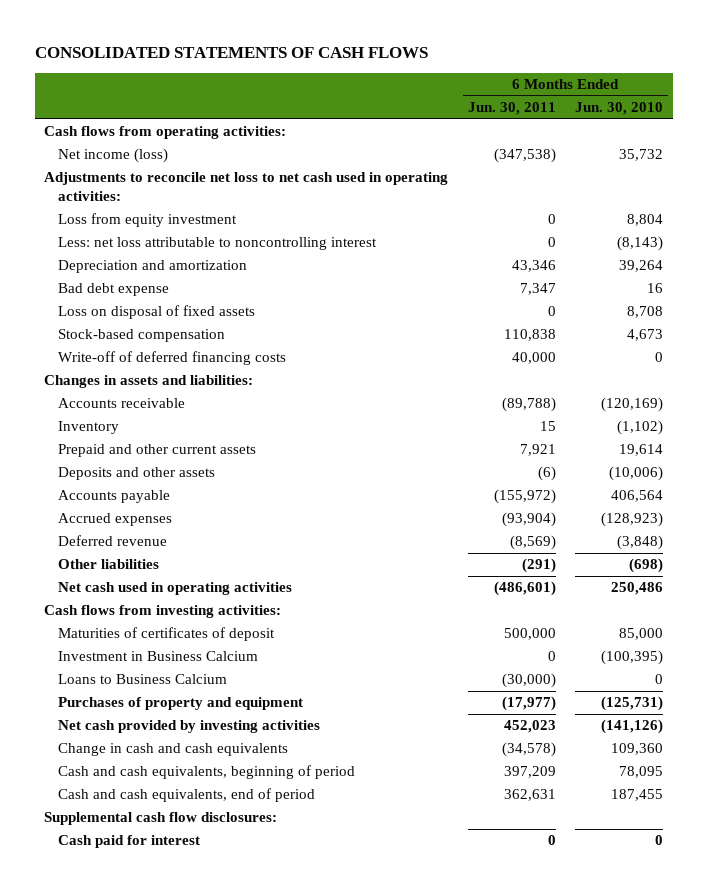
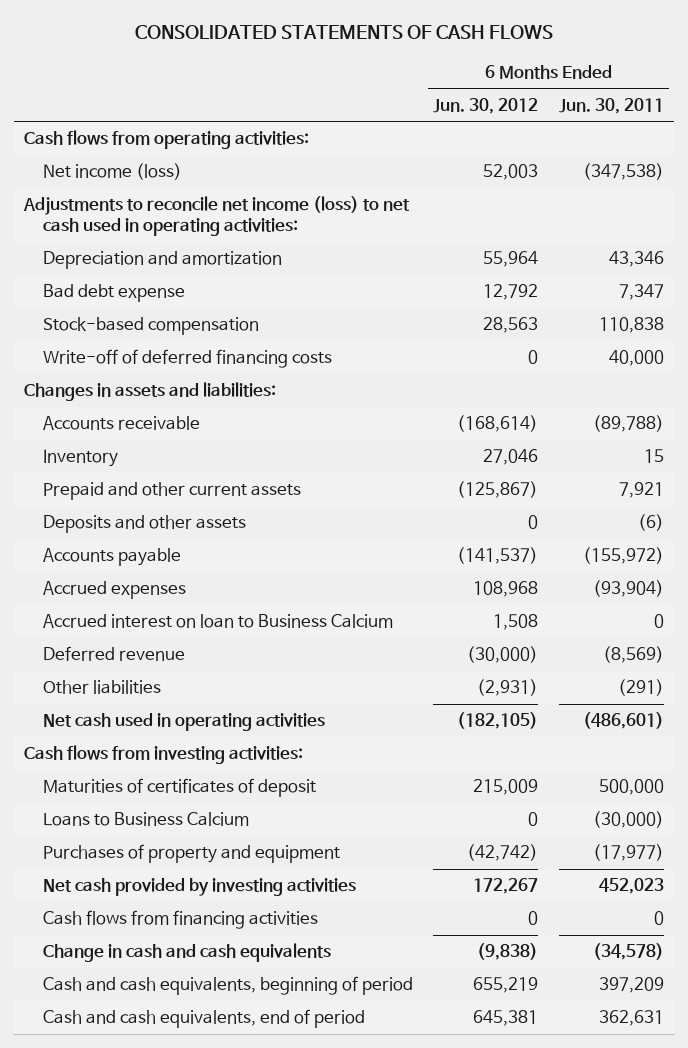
- | 6 Months Ended Jun. 30, 2011 | 6 Months Ended Jun. 30, 2010
+ | 6 Months Ended Jun. 30, 2012 | 6 Months Ended Jun. 30, 2011
- Adjustments to reconcile net loss to net cash used in operating activities:
- Loss from equity investment | 0 | 8,804
- Less: net loss attributable to noncontrolling interest | 0 | (8,143)
+ Adjustments to reconcile net income (loss) to net cash used in operating activities:
- Loss on disposal of fixed assets | 0 | 8,708
+ Accrued interest on loan to Business Calcium | 1,508 | 0
- Investment in Business Calcium | 0 | (100,395)
+ Cash flows from financing activities | 0 | 0
- Supplemental cash flow disclosures:
- Cash paid for interest | 0 | 0

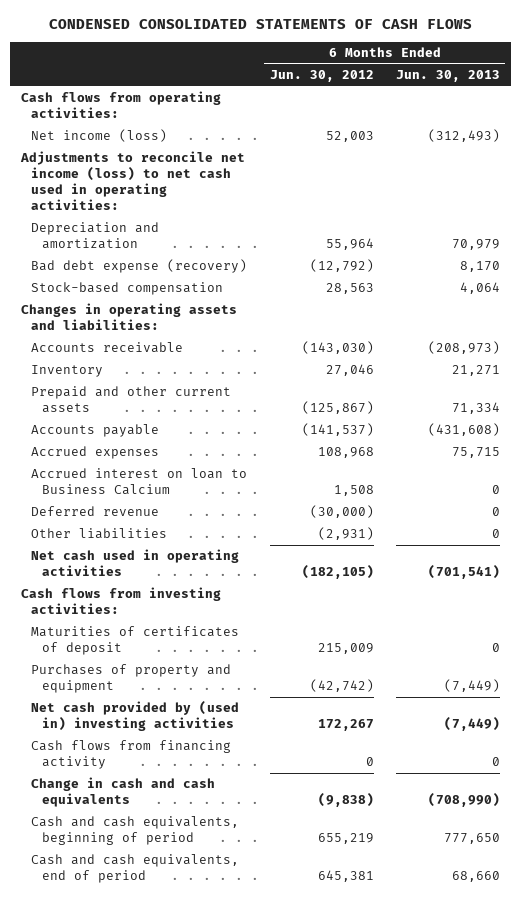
- CONSOLIDATED STATEMENTS OF CASH FLOWS
+ CONDENSED CONSOLIDATED STATEMENTS OF CASH FLOWS
- | 6 Months Ended Jun. 30, 2012 | 6 Months Ended Jun. 30, 2011
+ | 6 Months Ended Jun. 30, 2012 | 6 Months Ended Jun. 30, 2013
- Bad debt expense | 12,792 | 7,347
+ Bad debt expense (recovery) | (12,792) | 8,170
- Write-off of deferred financing costs | 0 | 40,000
- Changes in assets and liabilities:
- Accounts receivable | (168,614) | (89,788)
+ Changes in operating assets and liabilities:
+ Accounts receivable | (143,030) | (208,973)
- Deposits and other assets | 0 | (6)
- Loans to Business Calcium | 0 | (30,000)
- Net cash provided by investing activities | 172,267 | 452,023
- Cash flows from financing activities | 0 | 0
+ Net cash provided by (used in) investing activities | 172,267 | (7,449)
+ Cash flows from financing activity | 0 | 0

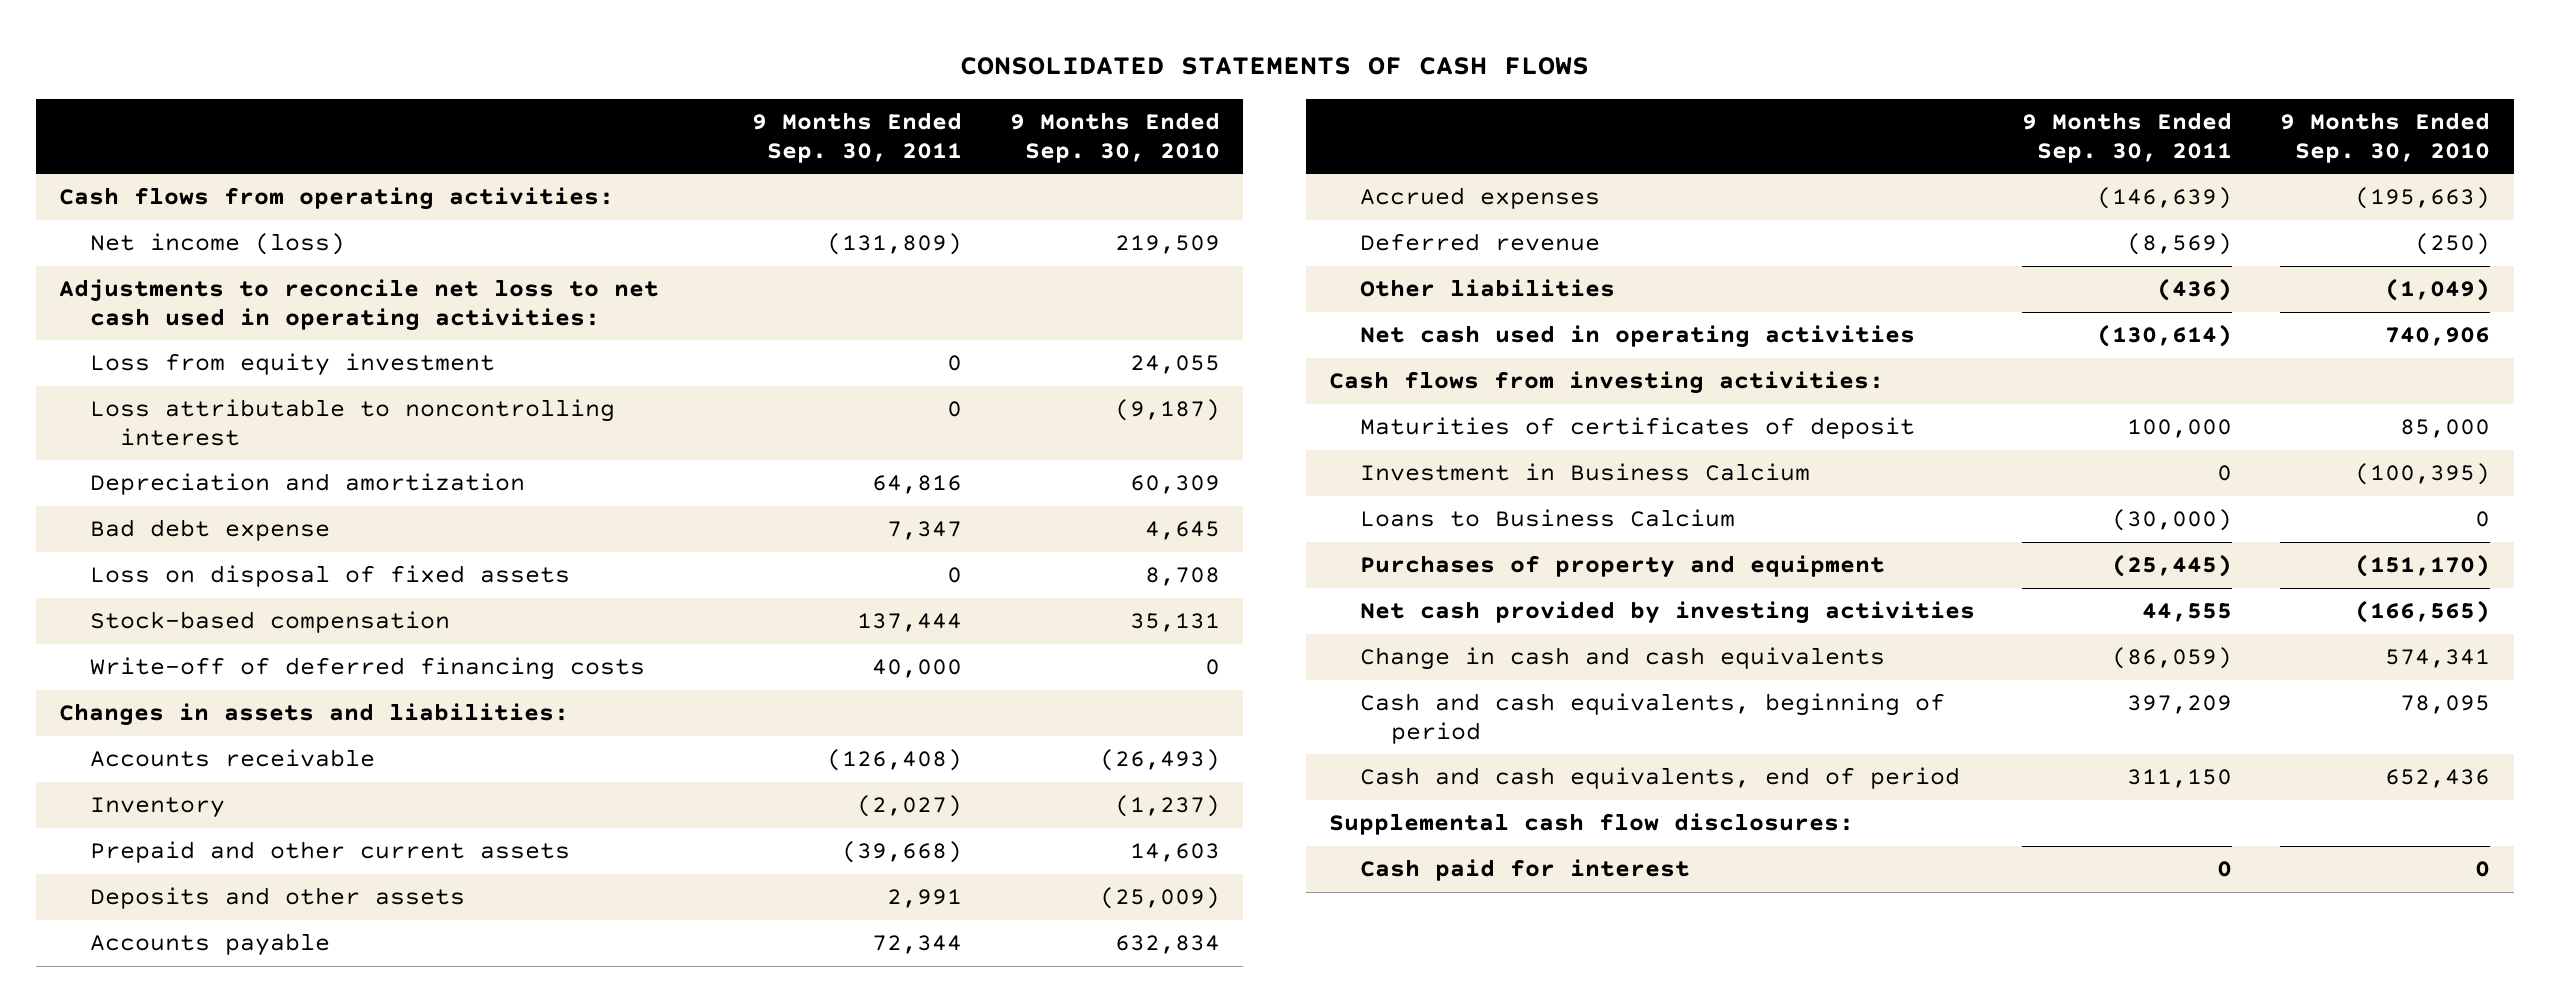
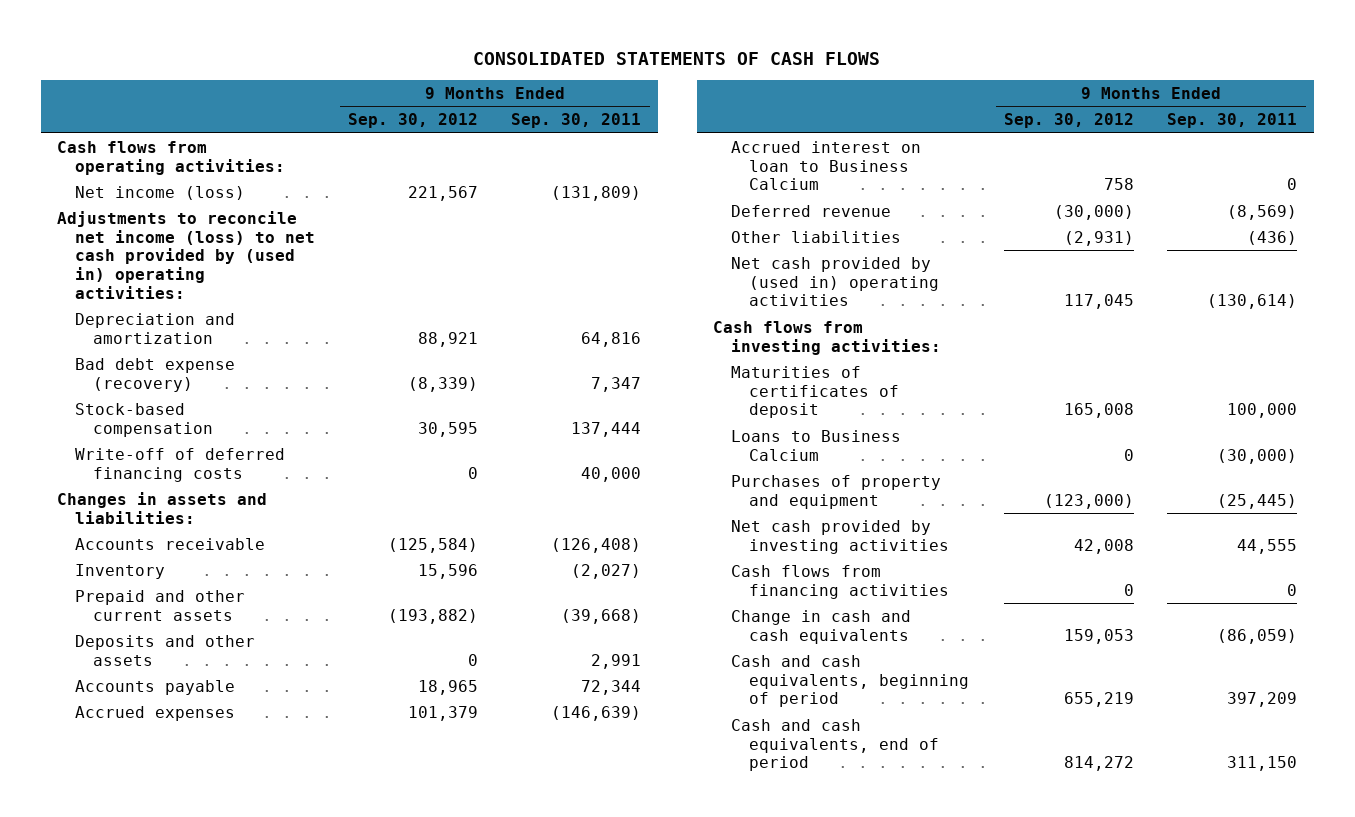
- | 9 Months Ended Sep. 30, 2011 | 9 Months Ended Sep. 30, 2010
+ | 9 Months Ended Sep. 30, 2012 | 9 Months Ended Sep. 30, 2011
- Adjustments to reconcile net loss to net cash used in operating activities:
- Loss from equity investment | 0 | 24,055
- Loss attributable to noncontrolling interest | 0 | (9,187)
+ Adjustments to reconcile net income (loss) to net cash provided by (used in) operating activities:
- Bad debt expense | 7,347 | 4,645
- Loss on disposal of fixed assets | 0 | 8,708
+ Bad debt expense (recovery) | (8,339) | 7,347
+ Accrued interest on loan to Business Calcium | 758 | 0
- Net cash used in operating activities | (130,614) | 740,906
+ Net cash provided by (used in) operating activities | 117,045 | (130,614)
- Investment in Business Calcium | 0 | (100,395)
+ Cash flows from financing activities | 0 | 0
- Supplemental cash flow disclosures:
- Cash paid for interest | 0 | 0

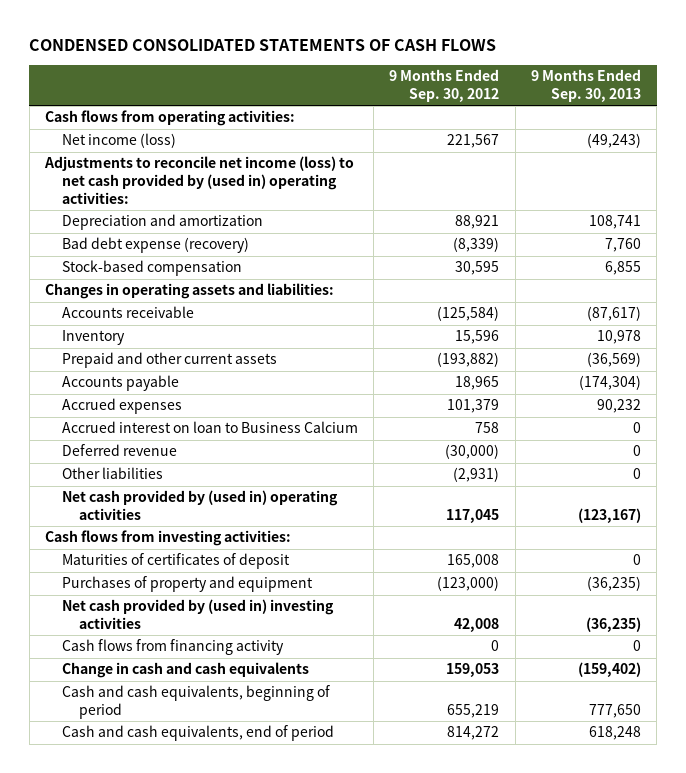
- CONSOLIDATED STATEMENTS OF CASH FLOWS
+ CONDENSED CONSOLIDATED STATEMENTS OF CASH FLOWS
- | 9 Months Ended Sep. 30, 2012 | 9 Months Ended Sep. 30, 2011
+ | 9 Months Ended Sep. 30, 2012 | 9 Months Ended Sep. 30, 2013
- Write-off of deferred financing costs | 0 | 40,000
- Changes in assets and liabilities:
+ Changes in operating assets and liabilities:
- Deposits and other assets | 0 | 2,991
- Loans to Business Calcium | 0 | (30,000)
- Net cash provided by investing activities | 42,008 | 44,555
- Cash flows from financing activities | 0 | 0
+ Net cash provided by (used in) investing activities | 42,008 | (36,235)
+ Cash flows from financing activity | 0 | 0

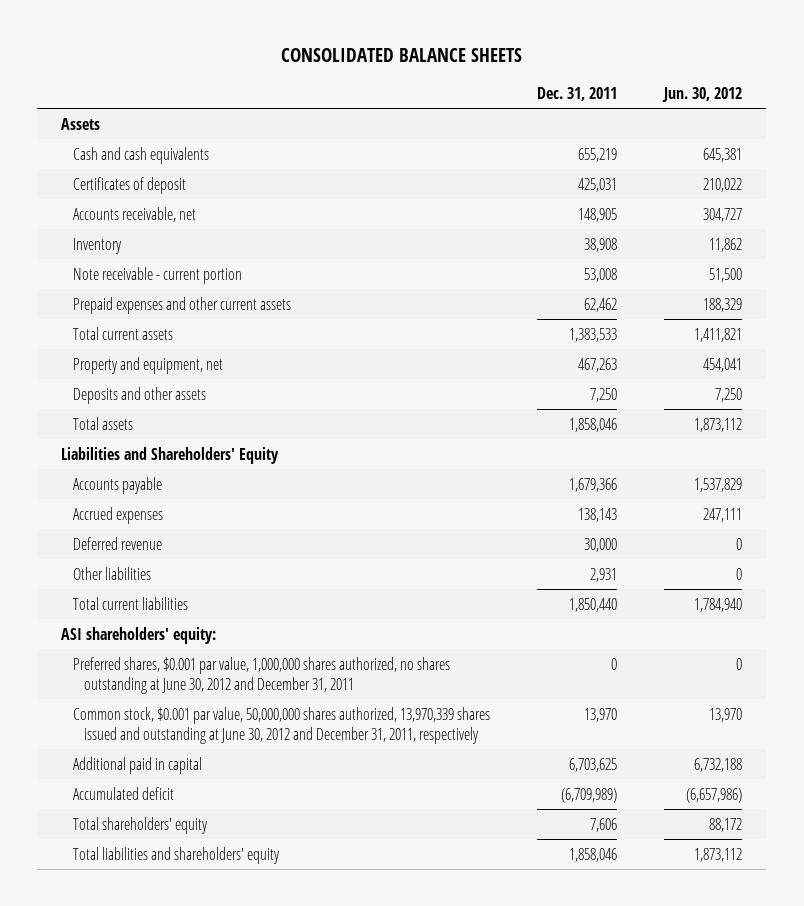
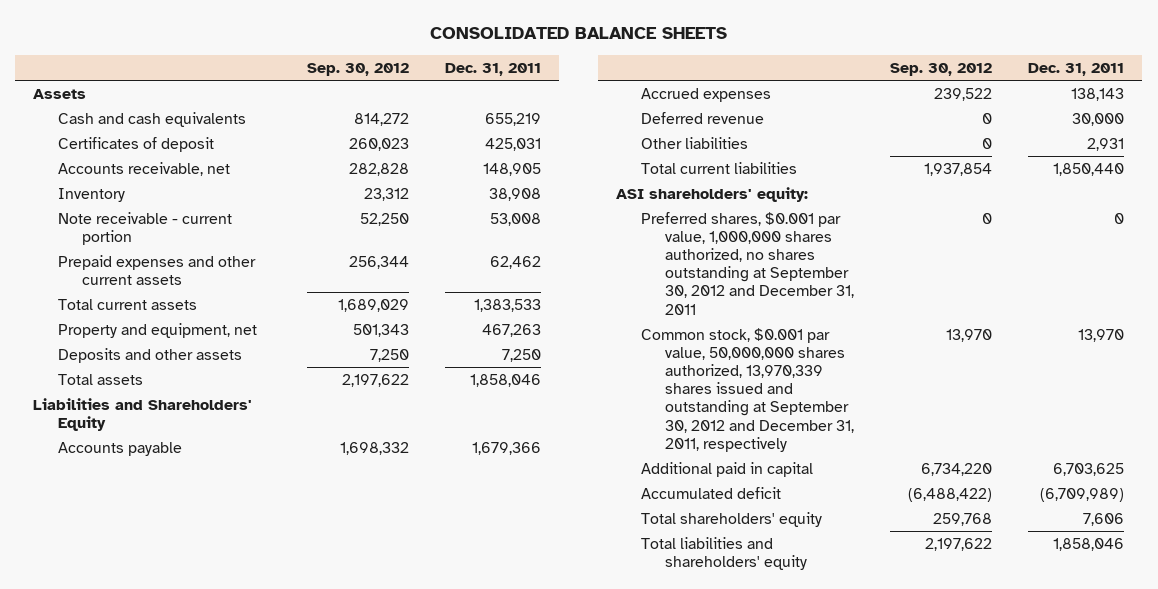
- | Dec. 31, 2011 | Jun. 30, 2012
+ | Sep. 30, 2012 | Dec. 31, 2011
- Preferred shares, $0.001 par value, 1,000,000 shares authorized, no shares outstanding at June 30, 2012 and December 31, 2011 | 0 | 0
- Common stock, $0.001 par value, 50,000,000 shares authorized, 13,970,339 shares issued and outstanding at June 30, 2012 and December 31, 2011, respectively | 13,970 | 13,970
+ Preferred shares, $0.001 par value, 1,000,000 shares authorized, no shares outstanding at September 30, 2012 and December 31, 2011 | 0 | 0
+ Common stock, $0.001 par value, 50,000,000 shares authorized, 13,970,339 shares issued and outstanding at September 30, 2012 and December 31, 2011, respectively | 13,970 | 13,970

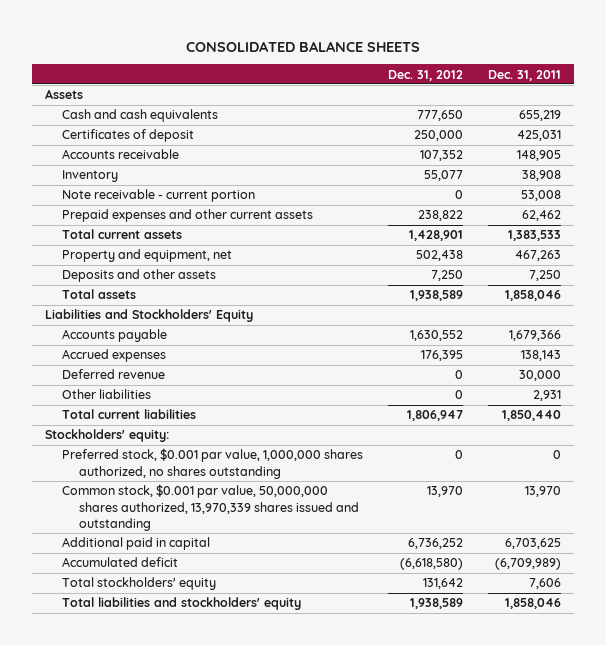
- | Sep. 30, 2012 | Dec. 31, 2011
+ | Dec. 31, 2012 | Dec. 31, 2011
- Accounts receivable, net | 282,828 | 148,905
+ Accounts receivable | 107,352 | 148,905
- Liabilities and Shareholders' Equity
+ Liabilities and Stockholders' Equity
- ASI shareholders' equity:
- Preferred shares, $0.001 par value, 1,000,000 shares authorized, no shares outstanding at September 30, 2012 and December 31, 2011 | 0 | 0
- Common stock, $0.001 par value, 50,000,000 shares authorized, 13,970,339 shares issued and outstanding at September 30, 2012 and December 31, 2011, respectively | 13,970 | 13,970
+ Stockholders' equity:
+ Preferred stock, $0.001 par value, 1,000,000 shares authorized, no shares outstanding | 0 | 0
+ Common stock, $0.001 par value, 50,000,000 shares authorized, 13,970,339 shares issued and outstanding | 13,970 | 13,970
- Total shareholders' equity | 259,768 | 7,606
- Total liabilities and shareholders' equity | 2,197,622 | 1,858,046
+ Total stockholders' equity | 131,642 | 7,606
+ Total liabilities and stockholders' equity | 1,938,589 | 1,858,046

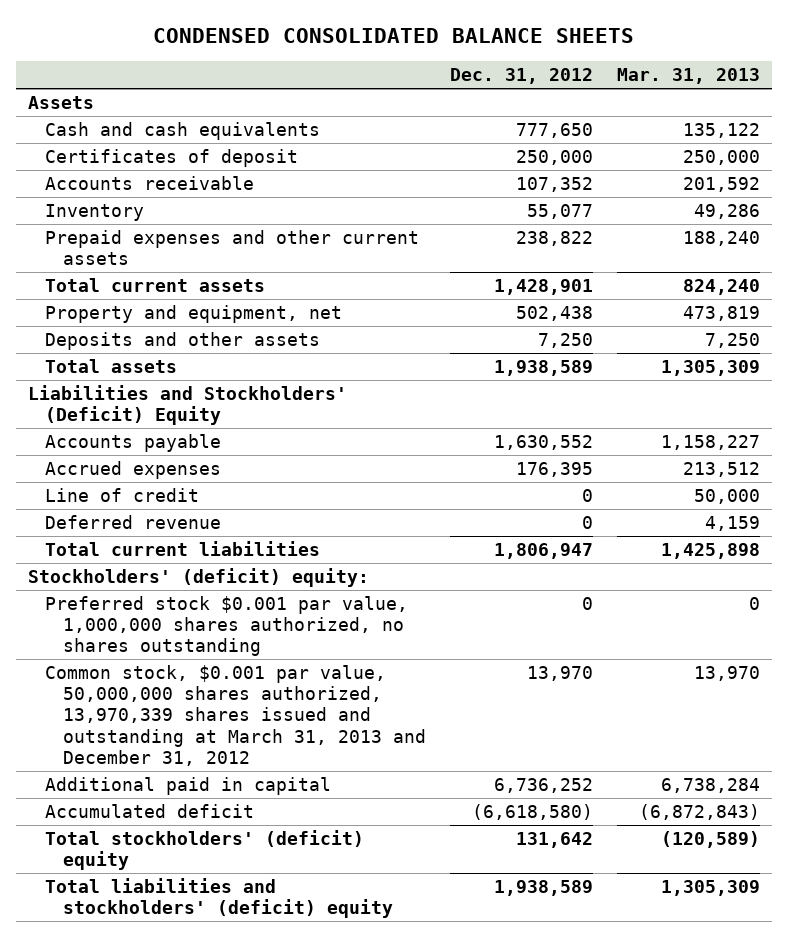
- CONSOLIDATED BALANCE SHEETS
+ CONDENSED CONSOLIDATED BALANCE SHEETS
- | Dec. 31, 2012 | Dec. 31, 2011
+ | Dec. 31, 2012 | Mar. 31, 2013
- Note receivable - current portion | 0 | 53,008
- Liabilities and Stockholders' Equity
+ Liabilities and Stockholders' (Deficit) Equity
+ Line of credit | 0 | 50,000
- Other liabilities | 0 | 2,931
- Stockholders' equity:
- Preferred stock, $0.001 par value, 1,000,000 shares authorized, no shares outstanding | 0 | 0
- Common stock, $0.001 par value, 50,000,000 shares authorized, 13,970,339 shares issued and outstanding | 13,970 | 13,970
+ Stockholders' (deficit) equity:
+ Preferred stock $0.001 par value, 1,000,000 shares authorized, no shares outstanding | 0 | 0
+ Common stock, $0.001 par value, 50,000,000 shares authorized, 13,970,339 shares issued and outstanding at March 31, 2013 and December 31, 2012 | 13,970 | 13,970
- Total stockholders' equity | 131,642 | 7,606
- Total liabilities and stockholders' equity | 1,938,589 | 1,858,046
+ Total stockholders' (deficit) equity | 131,642 | (120,589)
+ Total liabilities and stockholders' (deficit) equity | 1,938,589 | 1,305,309

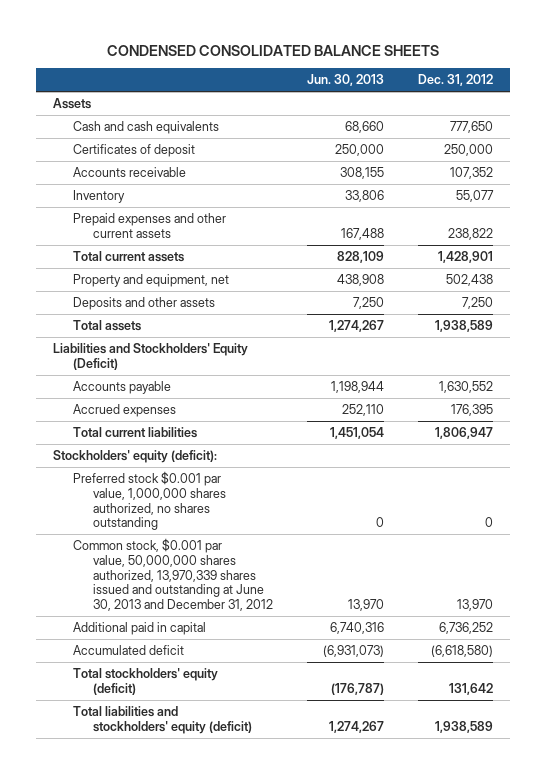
- | Dec. 31, 2012 | Mar. 31, 2013
+ | Jun. 30, 2013 | Dec. 31, 2012
- Liabilities and Stockholders' (Deficit) Equity
+ Liabilities and Stockholders' Equity (Deficit)
- Line of credit | 0 | 50,000
- Deferred revenue | 0 | 4,159
- Stockholders' (deficit) equity:
+ Stockholders' equity (deficit):
- Common stock, $0.001 par value, 50,000,000 shares authorized, 13,970,339 shares issued and outstanding at March 31, 2013 and December 31, 2012 | 13,970 | 13,970
+ Common stock, $0.001 par value, 50,000,000 shares authorized, 13,970,339 shares issued and outstanding at June 30, 2013 and December 31, 2012 | 13,970 | 13,970
- Total stockholders' (deficit) equity | 131,642 | (120,589)
- Total liabilities and stockholders' (deficit) equity | 1,938,589 | 1,305,309
+ Total stockholders' equity (deficit) | (176,787) | 131,642
+ Total liabilities and stockholders' equity (deficit) | 1,274,267 | 1,938,589

